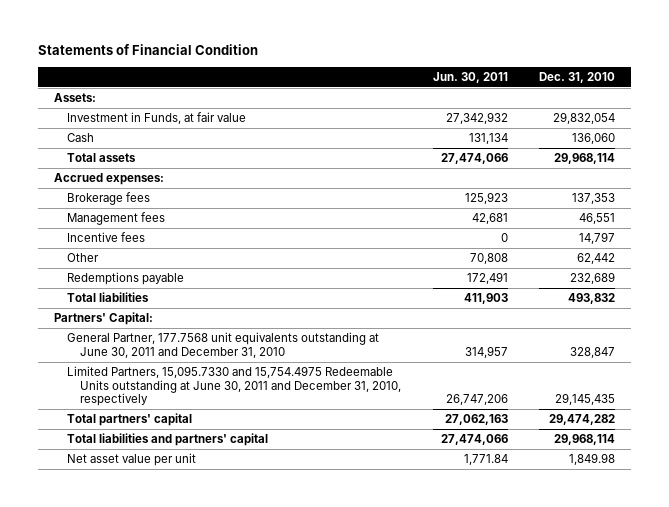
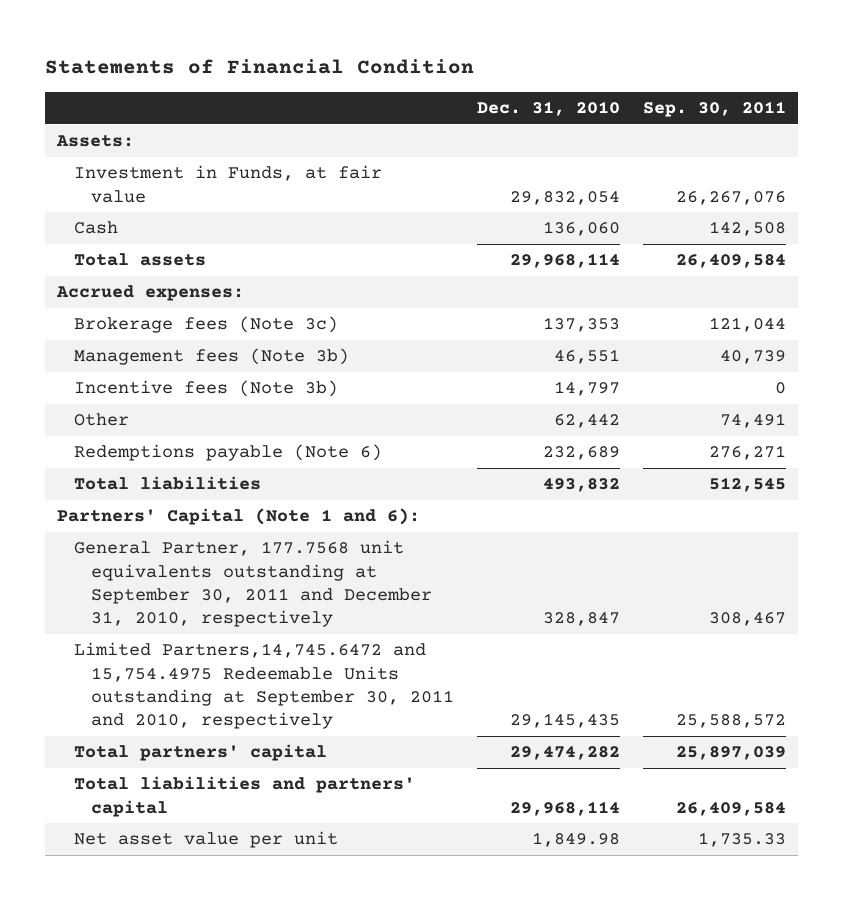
- | Jun. 30, 2011 | Dec. 31, 2010
+ | Dec. 31, 2010 | Sep. 30, 2011
- Brokerage fees | 125,923 | 137,353
- Management fees | 42,681 | 46,551
- Incentive fees | 0 | 14,797
+ Brokerage fees (Note 3c) | 137,353 | 121,044
+ Management fees (Note 3b) | 46,551 | 40,739
+ Incentive fees (Note 3b) | 14,797 | 0
- Redemptions payable | 172,491 | 232,689
+ Redemptions payable (Note 6) | 232,689 | 276,271
- Partners' Capital:
- General Partner, 177.7568 unit equivalents outstanding at June 30, 2011 and December 31, 2010 | 314,957 | 328,847
- Limited Partners, 15,095.7330 and 15,754.4975 Redeemable Units outstanding at June 30, 2011 and December 31, 2010, respectively | 26,747,206 | 29,145,435
+ Partners' Capital (Note 1 and 6):
+ General Partner, 177.7568 unit equivalents outstanding at September 30, 2011 and December 31, 2010, respectively | 328,847 | 308,467
+ Limited Partners,14,745.6472 and 15,754.4975 Redeemable Units outstanding at September 30, 2011 and 2010, respectively | 29,145,435 | 25,588,572

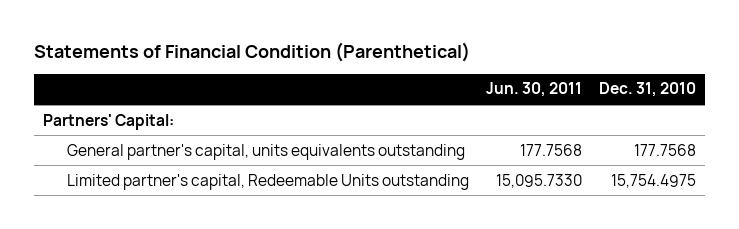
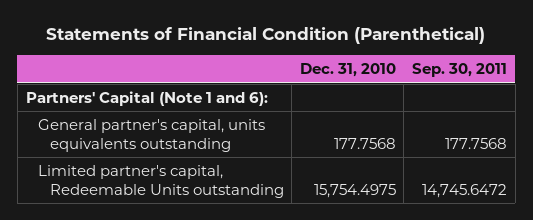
- | Jun. 30, 2011 | Dec. 31, 2010
+ | Dec. 31, 2010 | Sep. 30, 2011
- Partners' Capital:
+ Partners' Capital (Note 1 and 6):

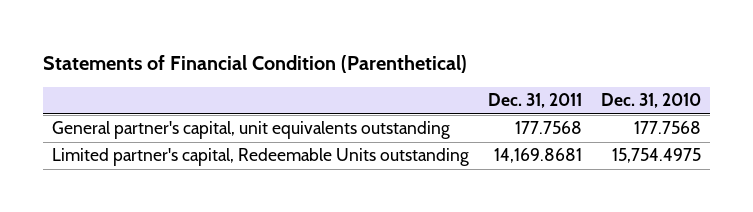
- | Dec. 31, 2010 | Sep. 30, 2011
+ | Dec. 31, 2011 | Dec. 31, 2010
- Partners' Capital (Note 1 and 6):
- General partner's capital, units equivalents outstanding | 177.7568 | 177.7568
+ General partner's capital, unit equivalents outstanding | 177.7568 | 177.7568

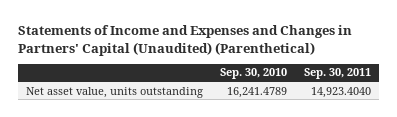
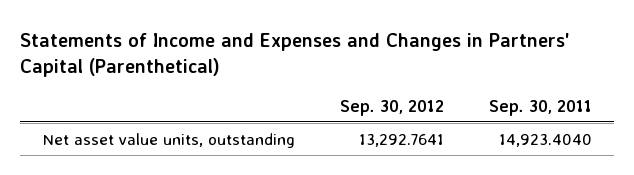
- Statements of Income and Expenses and Changes in Partners' Capital (Unaudited) (Parenthetical)
+ Statements of Income and Expenses and Changes in Partners' Capital (Parenthetical)
- | Sep. 30, 2010 | Sep. 30, 2011
+ | Sep. 30, 2012 | Sep. 30, 2011
- Net asset value, units outstanding | 16,241.4789 | 14,923.4040
+ Net asset value units, outstanding | 13,292.7641 | 14,923.4040

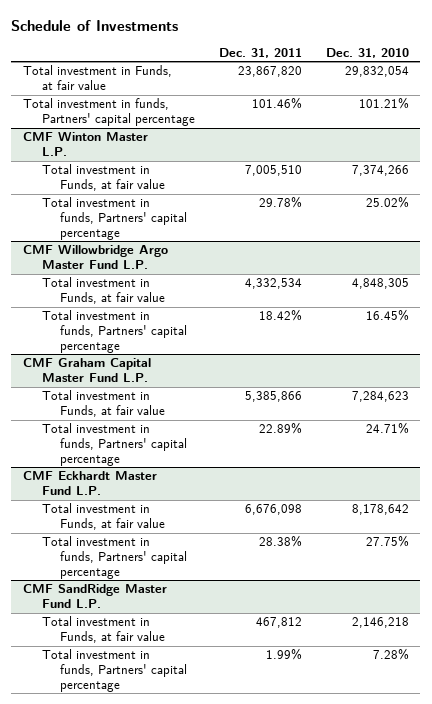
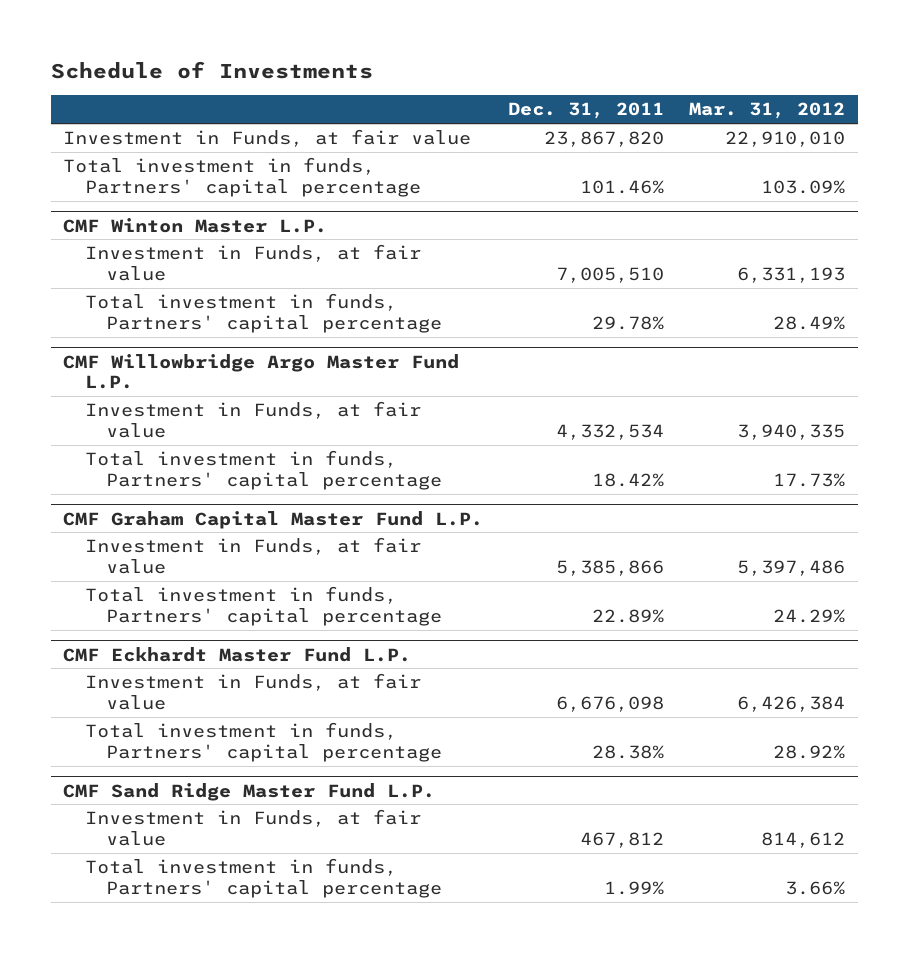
- | Dec. 31, 2011 | Dec. 31, 2010
+ | Dec. 31, 2011 | Mar. 31, 2012
- Total investment in Funds, at fair value | 23,867,820 | 29,832,054
+ Investment in Funds, at fair value | 23,867,820 | 22,910,010
@ CMF Winton Master L.P.
- Total investment in Funds, at fair value | 7,005,510 | 7,374,266
+ Investment in Funds, at fair value | 7,005,510 | 6,331,193
@ CMF Willowbridge Argo Master Fund L.P.
- Total investment in Funds, at fair value | 4,332,534 | 4,848,305
+ Investment in Funds, at fair value | 4,332,534 | 3,940,335
@ CMF Graham Capital Master Fund L.P.
- Total investment in Funds, at fair value | 5,385,866 | 7,284,623
+ Investment in Funds, at fair value | 5,385,866 | 5,397,486
@ CMF Eckhardt Master Fund L.P.
- Total investment in Funds, at fair value | 6,676,098 | 8,178,642
+ Investment in Funds, at fair value | 6,676,098 | 6,426,384
- CMF SandRidge Master Fund L.P.
- Total investment in Funds, at fair value | 467,812 | 2,146,218
+ CMF Sand Ridge Master Fund L.P.
+ Investment in Funds, at fair value | 467,812 | 814,612

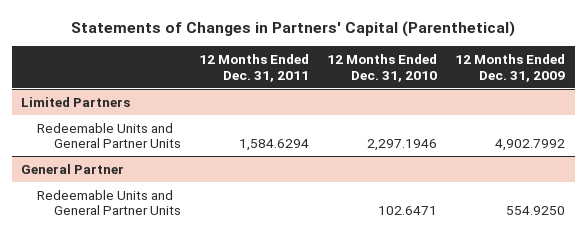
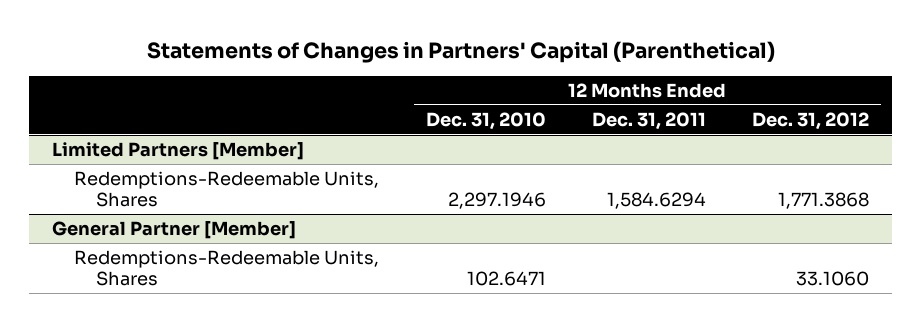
- | 12 Months Ended Dec. 31, 2011 | 12 Months Ended Dec. 31, 2010 | 12 Months Ended Dec. 31, 2009
+ | 12 Months Ended Dec. 31, 2010 | 12 Months Ended Dec. 31, 2011 | 12 Months Ended Dec. 31, 2012
- Limited Partners
- Redeemable Units and General Partner Units | 1,584.6294 | 2,297.1946 | 4,902.7992
- General Partner
- Redeemable Units and General Partner Units | | 102.6471 | 554.9250
+ Limited Partners [Member]
+ Redemptions-Redeemable Units, Shares | 2,297.1946 | 1,584.6294 | 1,771.3868
+ General Partner [Member]
+ Redemptions-Redeemable Units, Shares | 102.6471 | | 33.1060

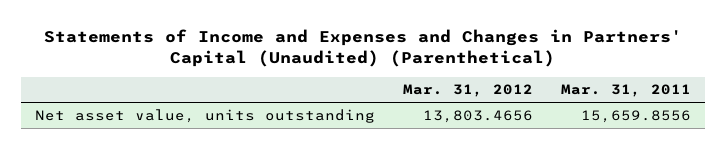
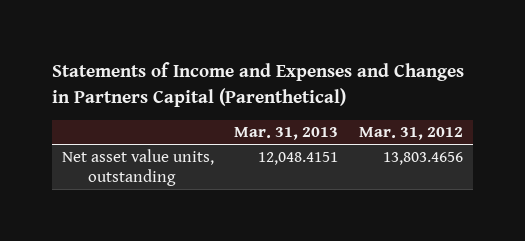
- Statements of Income and Expenses and Changes in Partners' Capital (Unaudited) (Parenthetical)
+ Statements of Income and Expenses and Changes in Partners Capital (Parenthetical)
- | Mar. 31, 2012 | Mar. 31, 2011
+ | Mar. 31, 2013 | Mar. 31, 2012
- Net asset value, units outstanding | 13,803.4656 | 15,659.8556
+ Net asset value units, outstanding | 12,048.4151 | 13,803.4656

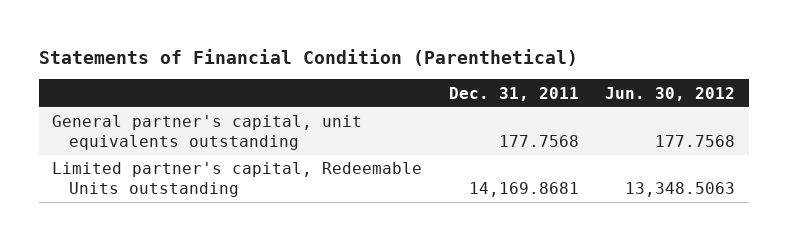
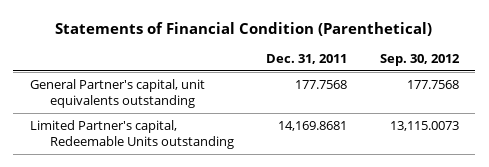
- | Dec. 31, 2011 | Jun. 30, 2012
+ | Dec. 31, 2011 | Sep. 30, 2012
- General partner's capital, unit equivalents outstanding | 177.7568 | 177.7568
- Limited partner's capital, Redeemable Units outstanding | 14,169.8681 | 13,348.5063
+ General Partner's capital, unit equivalents outstanding | 177.7568 | 177.7568
+ Limited Partner's capital, Redeemable Units outstanding | 14,169.8681 | 13,115.0073

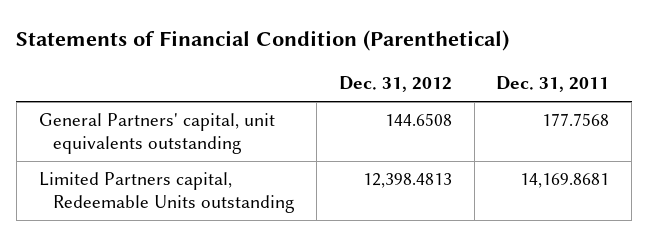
- | Dec. 31, 2011 | Sep. 30, 2012
+ | Dec. 31, 2012 | Dec. 31, 2011
- General Partner's capital, unit equivalents outstanding | 177.7568 | 177.7568
- Limited Partner's capital, Redeemable Units outstanding | 14,169.8681 | 13,115.0073
+ General Partners' capital, unit equivalents outstanding | 144.6508 | 177.7568
+ Limited Partners capital, Redeemable Units outstanding | 12,398.4813 | 14,169.8681

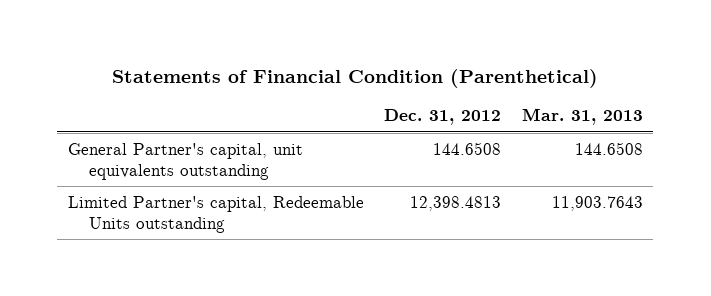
- | Dec. 31, 2012 | Dec. 31, 2011
+ | Dec. 31, 2012 | Mar. 31, 2013
- General Partners' capital, unit equivalents outstanding | 144.6508 | 177.7568
- Limited Partners capital, Redeemable Units outstanding | 12,398.4813 | 14,169.8681
+ General Partner's capital, unit equivalents outstanding | 144.6508 | 144.6508
+ Limited Partner's capital, Redeemable Units outstanding | 12,398.4813 | 11,903.7643

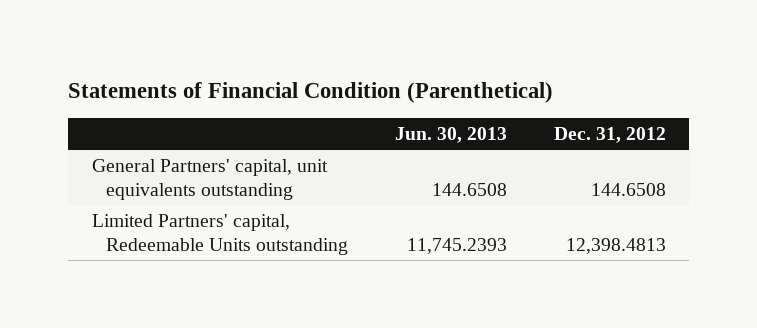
- | Dec. 31, 2012 | Mar. 31, 2013
+ | Jun. 30, 2013 | Dec. 31, 2012
- General Partner's capital, unit equivalents outstanding | 144.6508 | 144.6508
- Limited Partner's capital, Redeemable Units outstanding | 12,398.4813 | 11,903.7643
+ General Partners' capital, unit equivalents outstanding | 144.6508 | 144.6508
+ Limited Partners' capital, Redeemable Units outstanding | 11,745.2393 | 12,398.4813

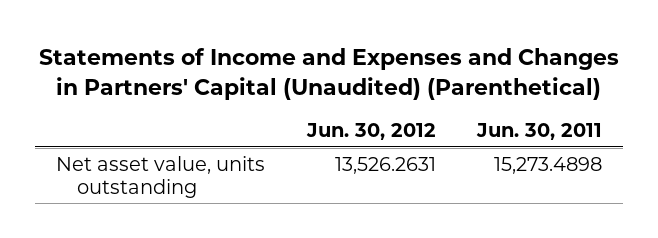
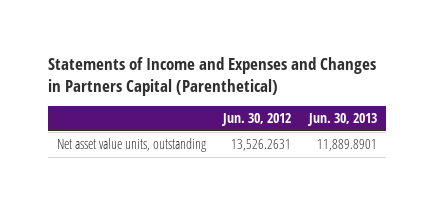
- Statements of Income and Expenses and Changes in Partners' Capital (Unaudited) (Parenthetical)
+ Statements of Income and Expenses and Changes in Partners Capital (Parenthetical)
- | Jun. 30, 2012 | Jun. 30, 2011
+ | Jun. 30, 2012 | Jun. 30, 2013
- Net asset value, units outstanding | 13,526.2631 | 15,273.4898
+ Net asset value units, outstanding | 13,526.2631 | 11,889.8901

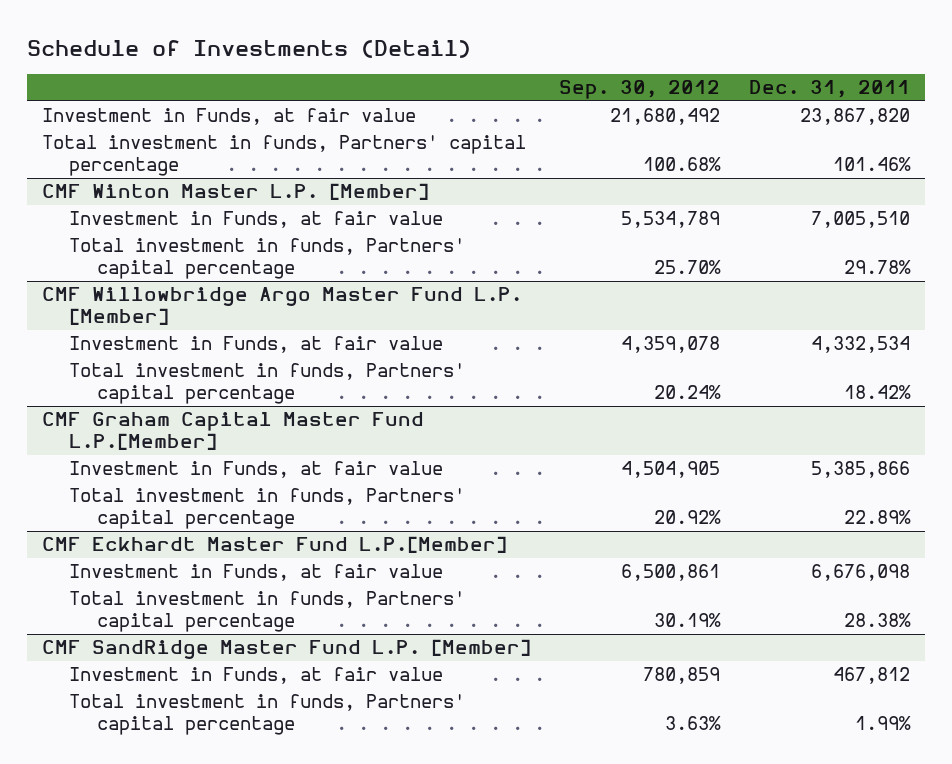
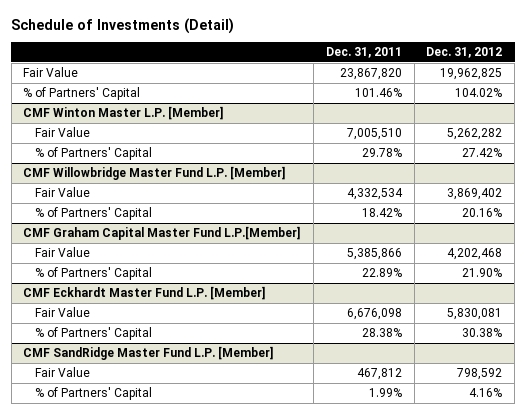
- | Sep. 30, 2012 | Dec. 31, 2011
+ | Dec. 31, 2011 | Dec. 31, 2012
- Investment in Funds, at fair value | 21,680,492 | 23,867,820
- Total investment in funds, Partners' capital percentage | 100.68% | 101.46%
+ Fair Value | 23,867,820 | 19,962,825
+ % of Partners' Capital | 101.46% | 104.02%
@ CMF Winton Master L.P. [Member]
- Investment in Funds, at fair value | 5,534,789 | 7,005,510
- Total investment in funds, Partners' capital percentage | 25.70% | 29.78%
- CMF Willowbridge Argo Master Fund L.P. [Member]
- Investment in Funds, at fair value | 4,359,078 | 4,332,534
- Total investment in funds, Partners' capital percentage | 20.24% | 18.42%
@ CMF Winton Master L.P. [Member]
+ Fair Value | 7,005,510 | 5,262,282
+ % of Partners' Capital | 29.78% | 27.42%
+ CMF Willowbridge Master Fund L.P. [Member]
+ Fair Value | 4,332,534 | 3,869,402
+ % of Partners' Capital | 18.42% | 20.16%
@ CMF Graham Capital Master Fund L.P.[Member]
- Investment in Funds, at fair value | 4,504,905 | 5,385,866
- Total investment in funds, Partners' capital percentage | 20.92% | 22.89%
- CMF Eckhardt Master Fund L.P.[Member]
- Investment in Funds, at fair value | 6,500,861 | 6,676,098
- Total investment in funds, Partners' capital percentage | 30.19% | 28.38%
@ CMF Graham Capital Master Fund L.P.[Member]
+ Fair Value | 5,385,866 | 4,202,468
+ % of Partners' Capital | 22.89% | 21.90%
+ CMF Eckhardt Master Fund L.P. [Member]
+ Fair Value | 6,676,098 | 5,830,081
+ % of Partners' Capital | 28.38% | 30.38%
@ CMF SandRidge Master Fund L.P. [Member]
- Investment in Funds, at fair value | 780,859 | 467,812
- Total investment in funds, Partners' capital percentage | 3.63% | 1.99%
+ Fair Value | 467,812 | 798,592
+ % of Partners' Capital | 1.99% | 4.16%

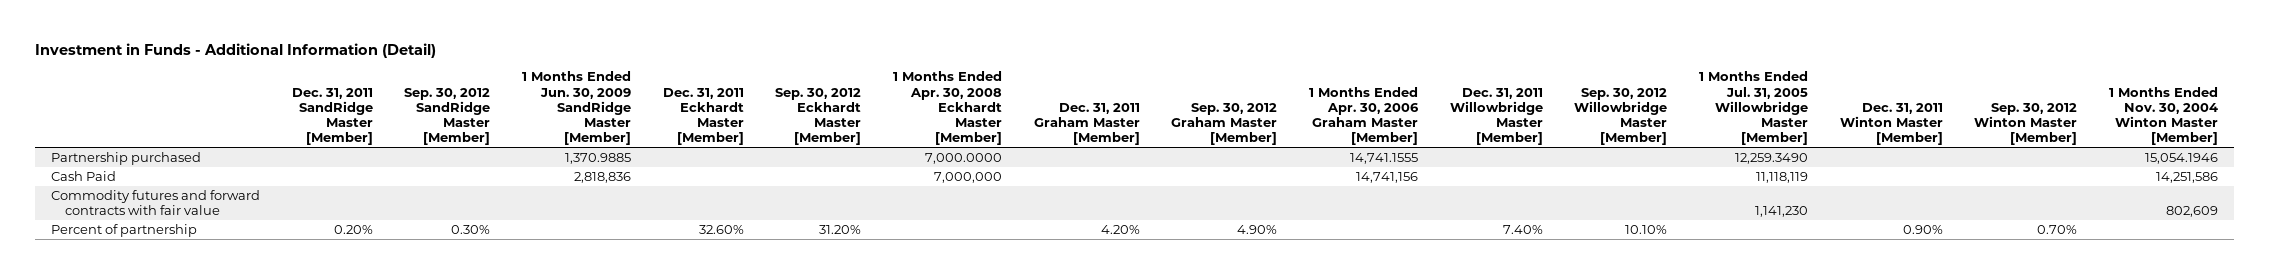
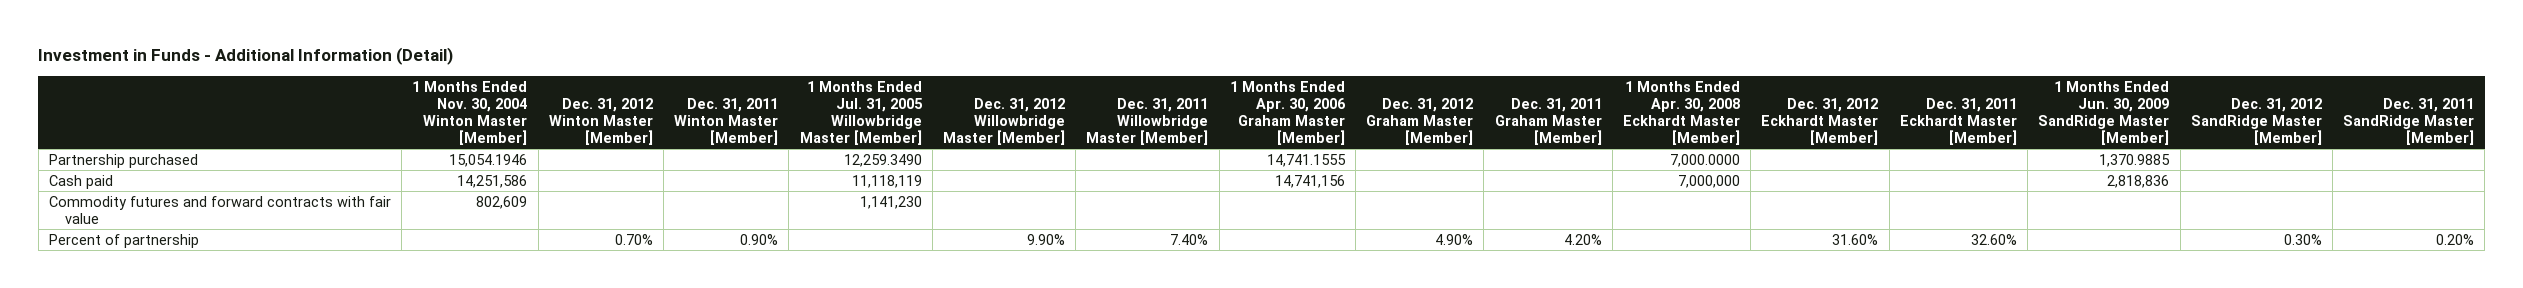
- | Dec. 31, 2011 SandRidge Master [Member] | Sep. 30, 2012 SandRidge Master [Member] | 1 Months Ended Jun. 30, 2009 SandRidge Master [Member] | Dec. 31, 2011 Eckhardt Master [Member] | Sep. 30, 2012 Eckhardt Master [Member] | 1 Months Ended Apr. 30, 2008 Eckhardt Master [Member] | Dec. 31, 2011 Graham Master [Member] | Sep. 30, 2012 Graham Master [Member] | 1 Months Ended Apr. 30, 2006 Graham Master [Member] | Dec. 31, 2011 Willowbridge Master [Member] | Sep. 30, 2012 Willowbridge Master [Member] | 1 Months Ended Jul. 31, 2005 Willowbridge Master [Member] | Dec. 31, 2011 Winton Master [Member] | Sep. 30, 2012 Winton Master [Member] | 1 Months Ended Nov. 30, 2004 Winton Master [Member]
+ | 1 Months Ended Nov. 30, 2004 Winton Master [Member] | Dec. 31, 2012 Winton Master [Member] | Dec. 31, 2011 Winton Master [Member] | 1 Months Ended Jul. 31, 2005 Willowbridge Master [Member] | Dec. 31, 2012 Willowbridge Master [Member] | Dec. 31, 2011 Willowbridge Master [Member] | 1 Months Ended Apr. 30, 2006 Graham Master [Member] | Dec. 31, 2012 Graham Master [Member] | Dec. 31, 2011 Graham Master [Member] | 1 Months Ended Apr. 30, 2008 Eckhardt Master [Member] | Dec. 31, 2012 Eckhardt Master [Member] | Dec. 31, 2011 Eckhardt Master [Member] | 1 Months Ended Jun. 30, 2009 SandRidge Master [Member] | Dec. 31, 2012 SandRidge Master [Member] | Dec. 31, 2011 SandRidge Master [Member]
- Cash Paid | | | 2,818,836 | | | 7,000,000 | | | 14,741,156 | | | 11,118,119 | | | 14,251,586
+ Cash paid | 14,251,586 | | | 11,118,119 | | | 14,741,156 | | | 7,000,000 | | | 2,818,836 | |

